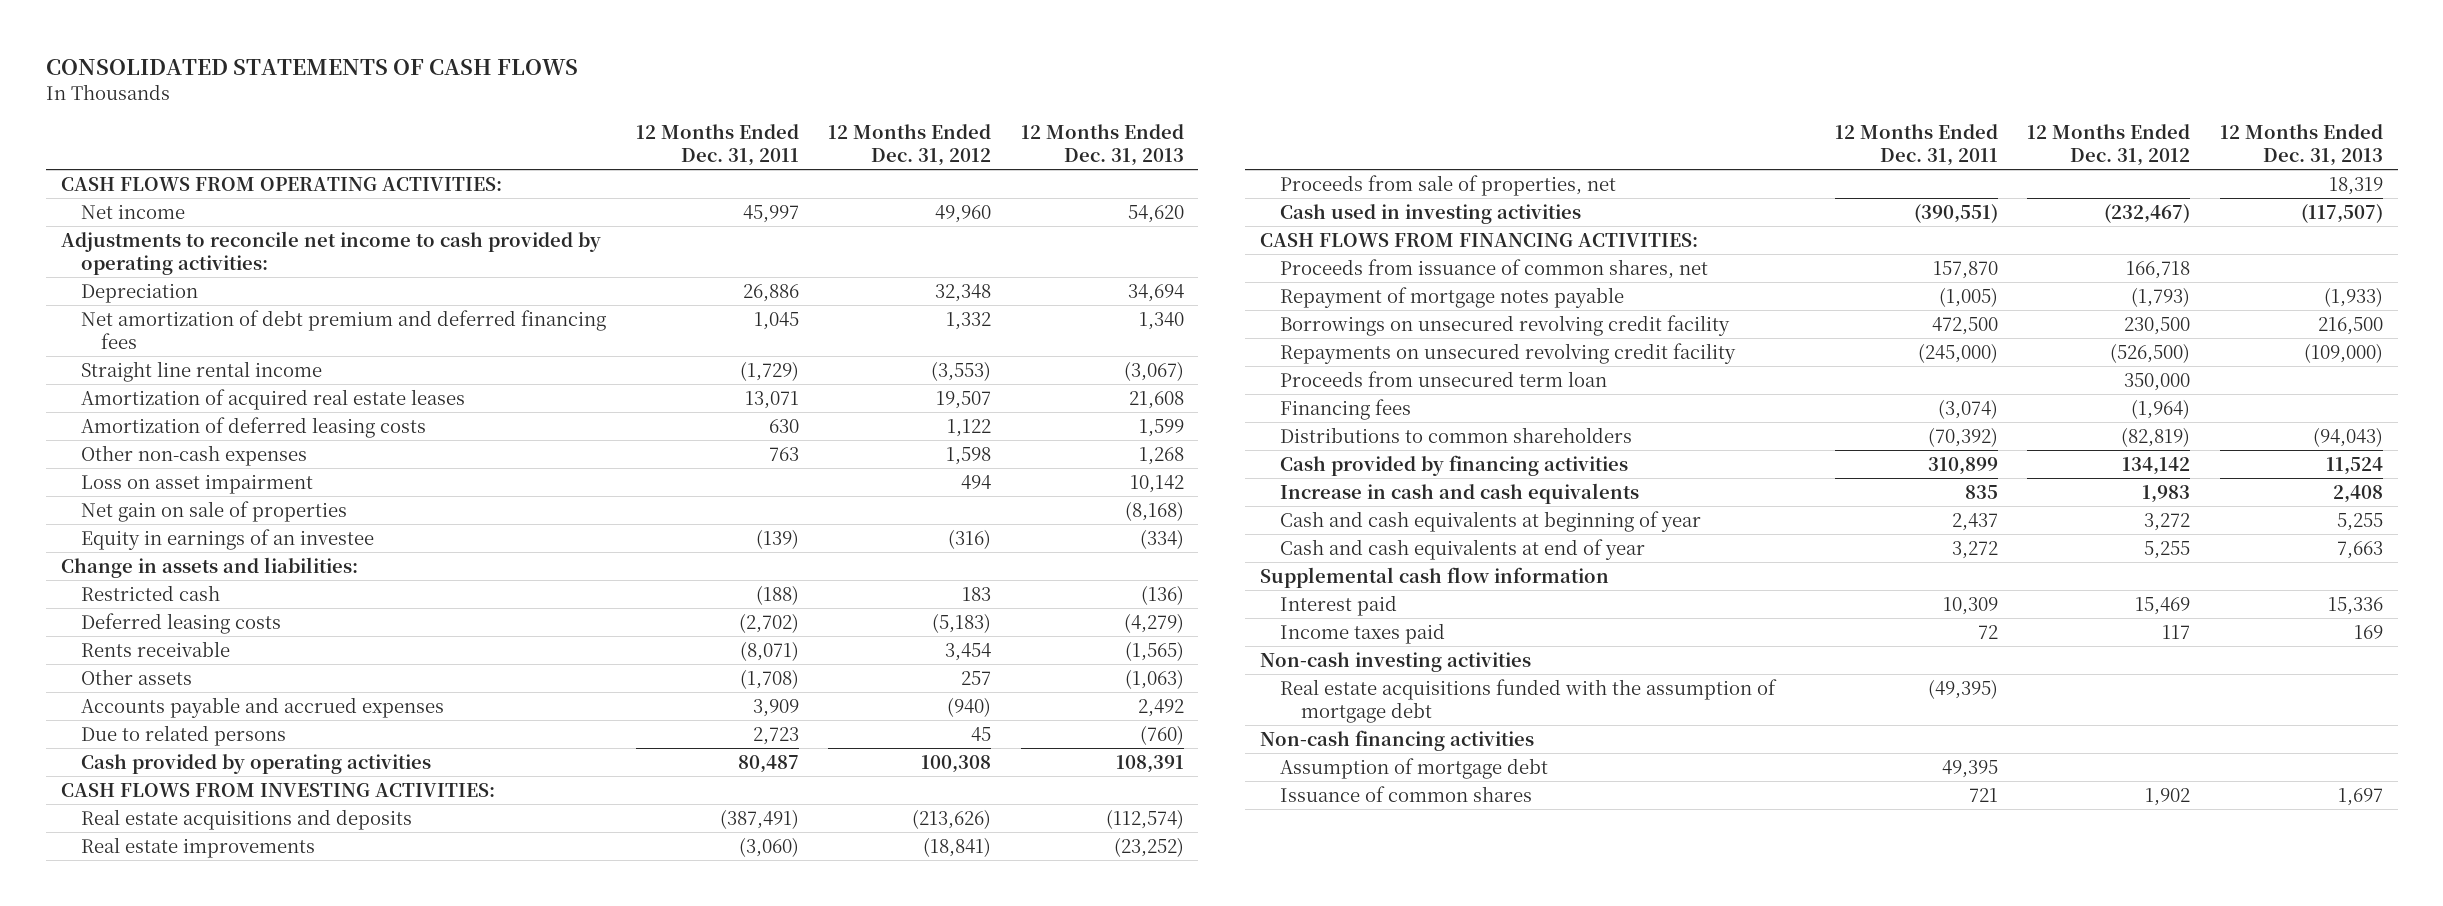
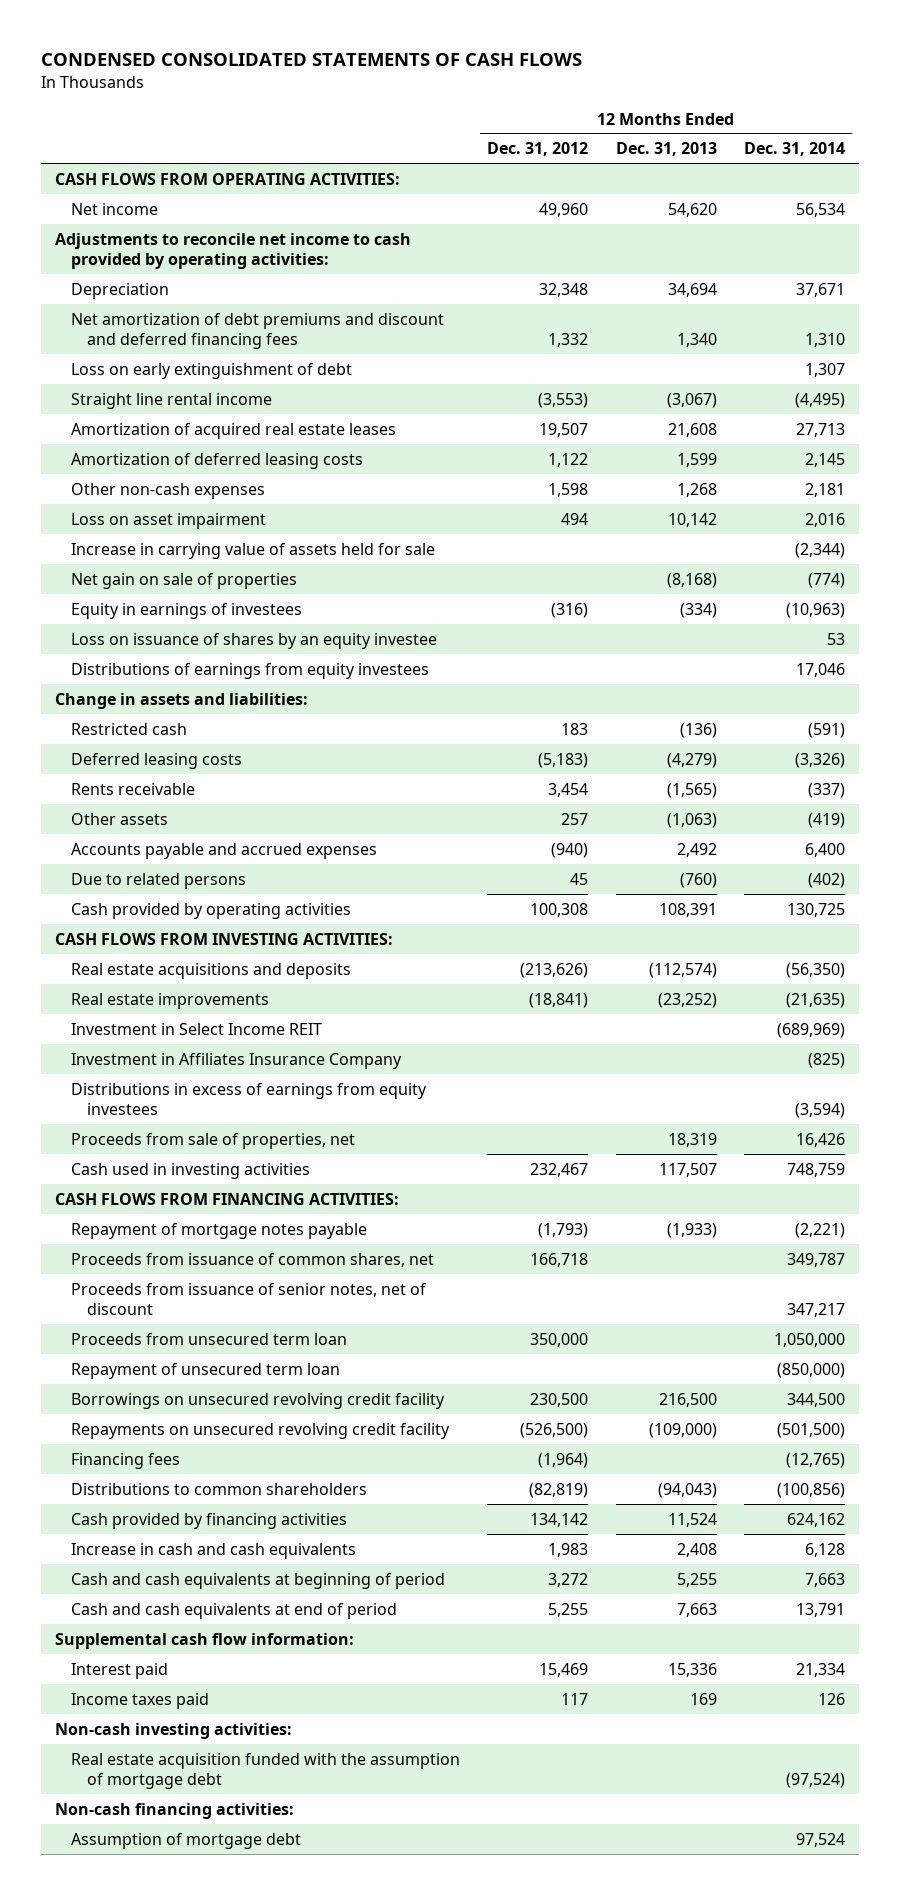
- CONSOLIDATED STATEMENTS OF CASH FLOWS
+ CONDENSED CONSOLIDATED STATEMENTS OF CASH FLOWS
- | 12 Months Ended Dec. 31, 2011 | 12 Months Ended Dec. 31, 2012 | 12 Months Ended Dec. 31, 2013
+ | 12 Months Ended Dec. 31, 2012 | 12 Months Ended Dec. 31, 2013 | 12 Months Ended Dec. 31, 2014
- Net amortization of debt premium and deferred financing fees | 1,045 | 1,332 | 1,340
+ Net amortization of debt premiums and discount and deferred financing fees | 1,332 | 1,340 | 1,310
+ Loss on early extinguishment of debt | | | 1,307
+ Increase in carrying value of assets held for sale | | | (2,344)
- Equity in earnings of an investee | (139) | (316) | (334)
+ Equity in earnings of investees | (316) | (334) | (10,963)
+ Loss on issuance of shares by an equity investee | | | 53
+ Distributions of earnings from equity investees | | | 17,046
+ Investment in Select Income REIT | | | (689,969)
+ Investment in Affiliates Insurance Company | | | (825)
+ Distributions in excess of earnings from equity investees | | | (3,594)
- Cash used in investing activities | (390,551) | (232,467) | (117,507)
+ Cash used in investing activities | 232,467 | 117,507 | 748,759
moved down: Proceeds from issuance of common shares, net | 166,718 | | 349,787
+ Proceeds from issuance of senior notes, net of discount | | | 347,217
moved up: Proceeds from unsecured term loan | 350,000 | | 1,050,000
+ Repayment of unsecured term loan | | | (850,000)
- Cash and cash equivalents at beginning of year | 2,437 | 3,272 | 5,255
- Cash and cash equivalents at end of year | 3,272 | 5,255 | 7,663
- Supplemental cash flow information
+ Cash and cash equivalents at beginning of period | 3,272 | 5,255 | 7,663
+ Cash and cash equivalents at end of period | 5,255 | 7,663 | 13,791
+ Supplemental cash flow information:
- Non-cash investing activities
- Real estate acquisitions funded with the assumption of mortgage debt | (49,395) | |
- Non-cash financing activities
+ Non-cash investing activities:
+ Real estate acquisition funded with the assumption of mortgage debt | | | (97,524)
+ Non-cash financing activities:
- Issuance of common shares | 721 | 1,902 | 1,697

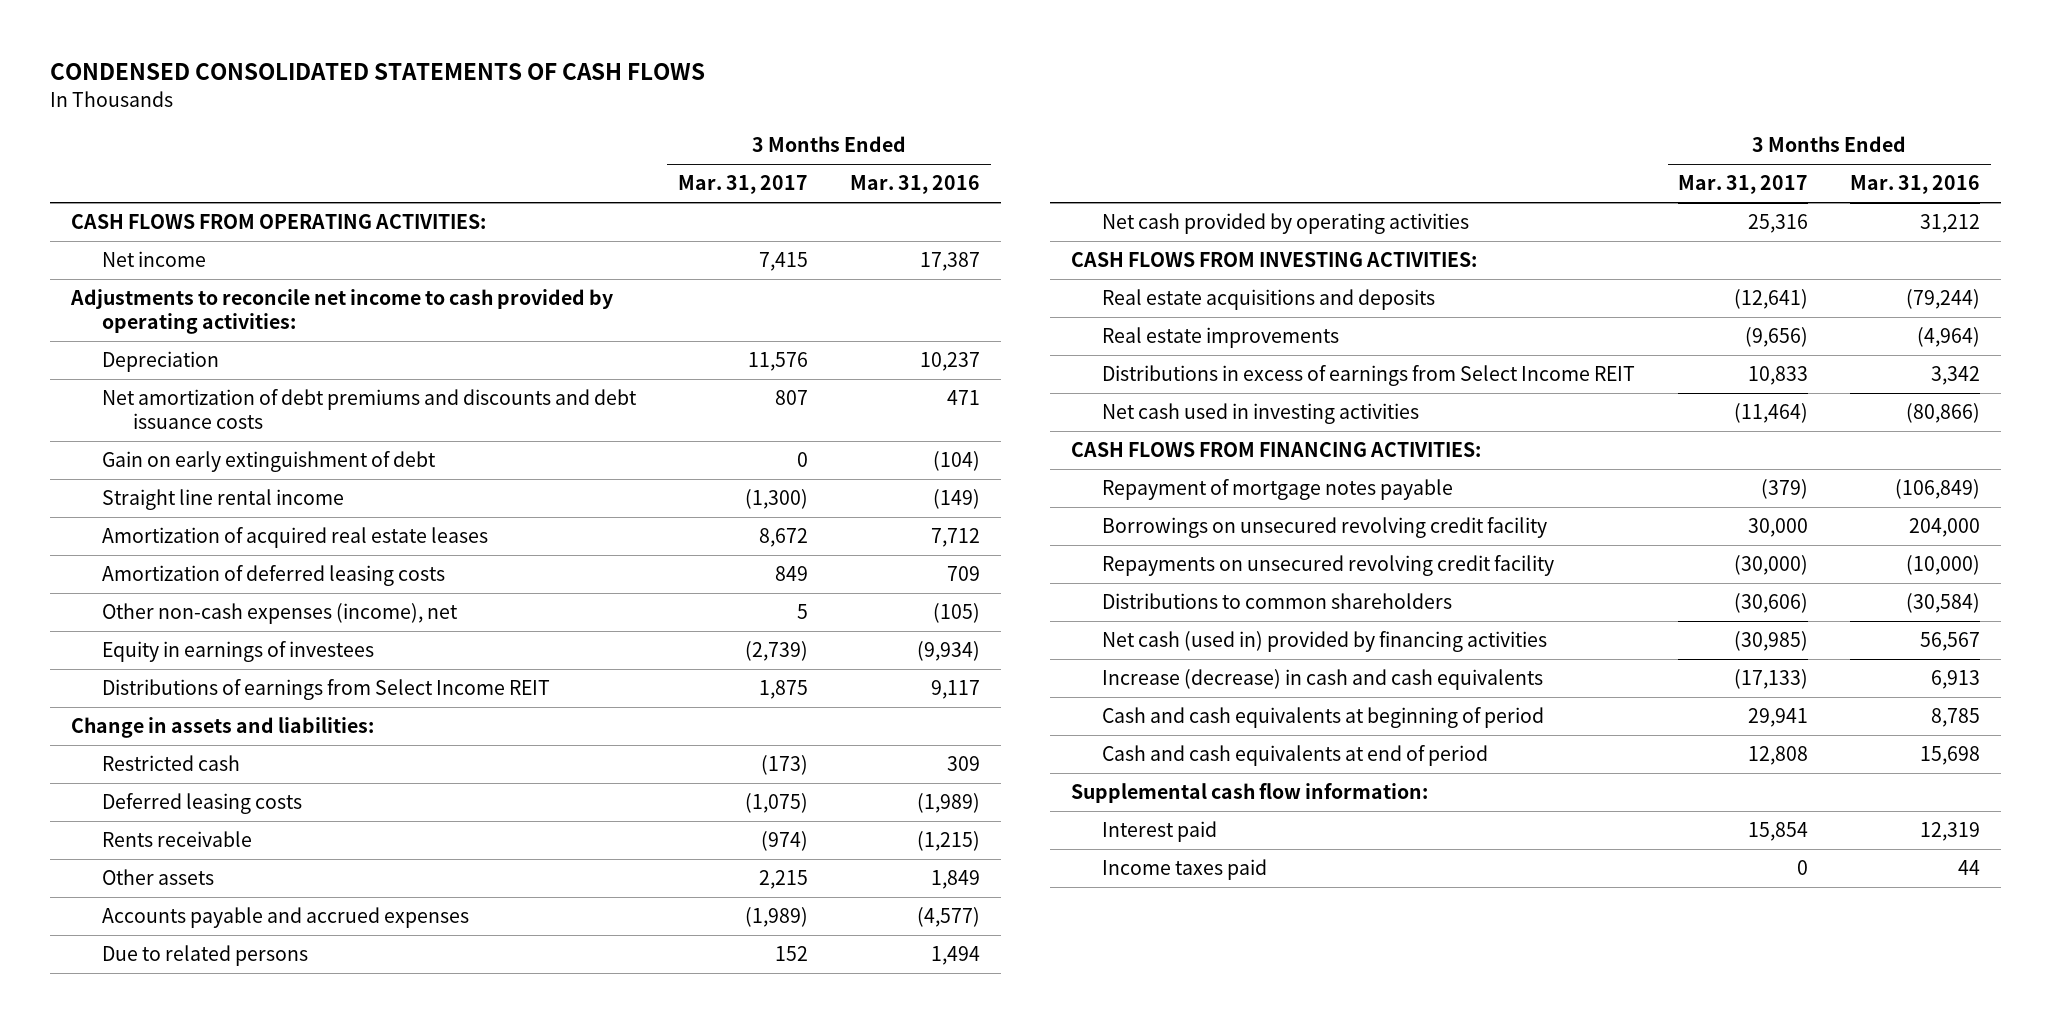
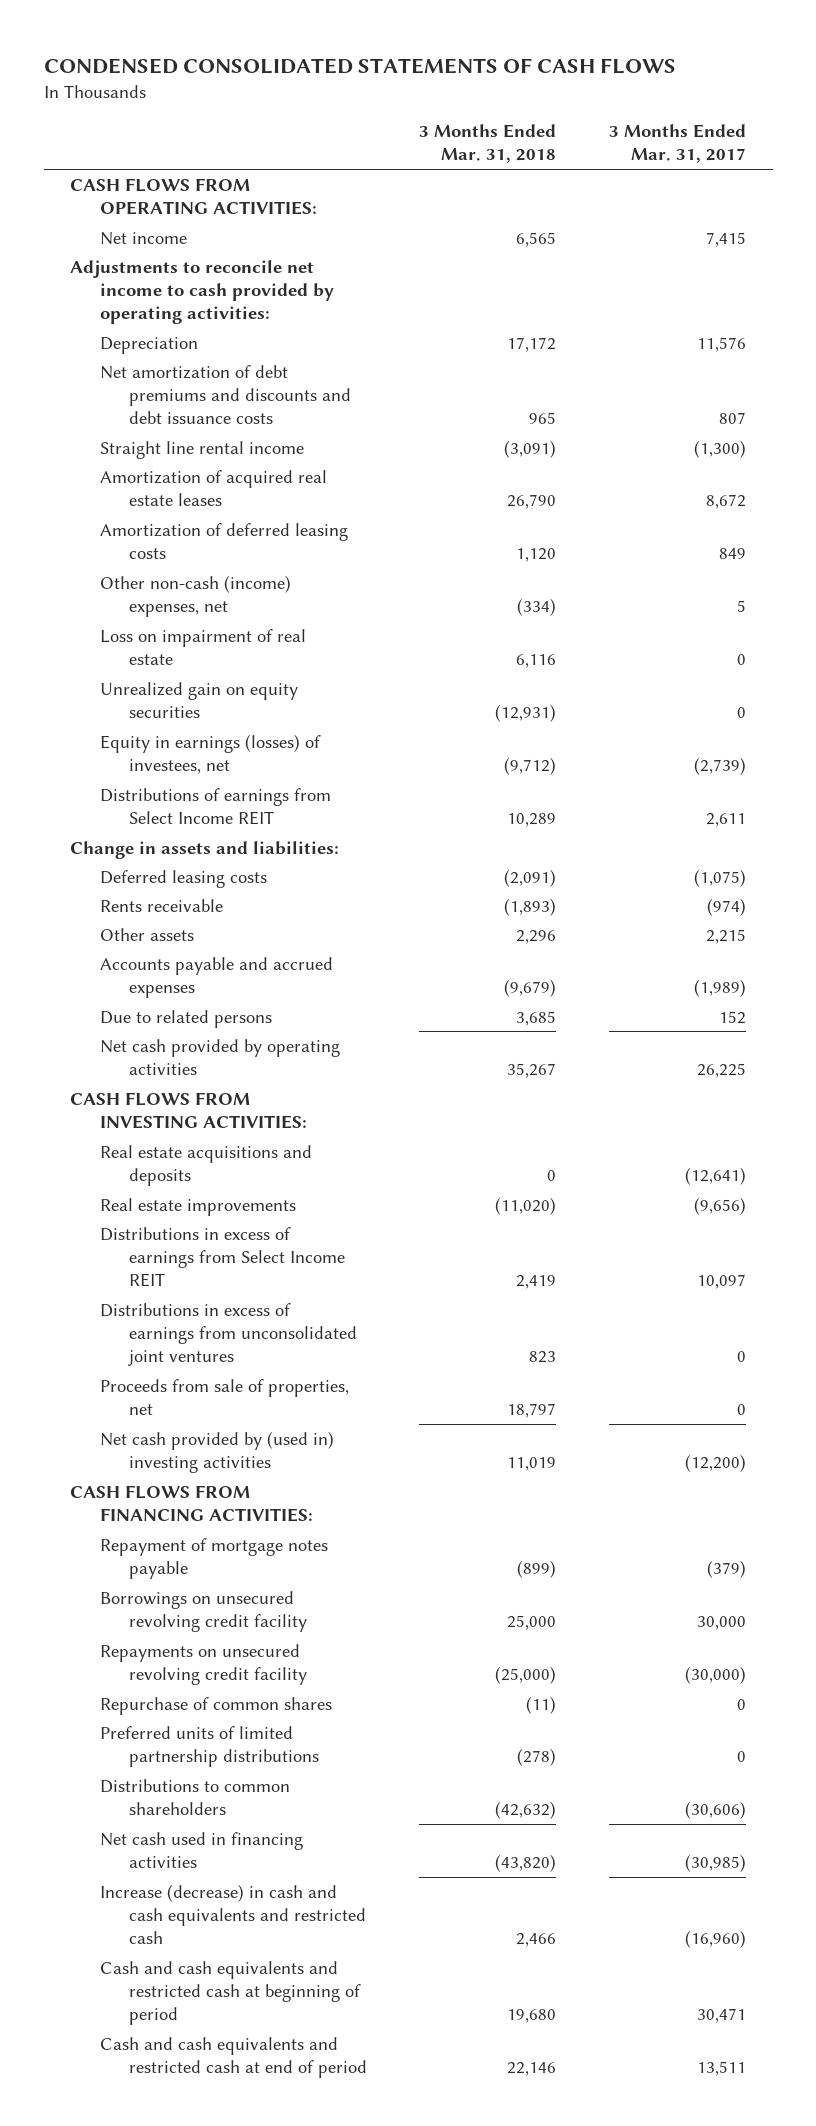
- | 3 Months Ended Mar. 31, 2017 | 3 Months Ended Mar. 31, 2016
+ | 3 Months Ended Mar. 31, 2018 | 3 Months Ended Mar. 31, 2017
- Gain on early extinguishment of debt | 0 | (104)
- Other non-cash expenses (income), net | 5 | (105)
- Equity in earnings of investees | (2,739) | (9,934)
- Distributions of earnings from Select Income REIT | 1,875 | 9,117
+ Other non-cash (income) expenses, net | (334) | 5
+ Loss on impairment of real estate | 6,116 | 0
+ Unrealized gain on equity securities | (12,931) | 0
+ Equity in earnings (losses) of investees, net | (9,712) | (2,739)
+ Distributions of earnings from Select Income REIT | 10,289 | 2,611
- Restricted cash | (173) | 309
- Net cash provided by operating activities | 25,316 | 31,212
+ Net cash provided by operating activities | 35,267 | 26,225
- Distributions in excess of earnings from Select Income REIT | 10,833 | 3,342
- Net cash used in investing activities | (11,464) | (80,866)
+ Distributions in excess of earnings from Select Income REIT | 2,419 | 10,097
+ Distributions in excess of earnings from unconsolidated joint ventures | 823 | 0
+ Proceeds from sale of properties, net | 18,797 | 0
+ Net cash provided by (used in) investing activities | 11,019 | (12,200)
+ Repurchase of common shares | (11) | 0
+ Preferred units of limited partnership distributions | (278) | 0
- Net cash (used in) provided by financing activities | (30,985) | 56,567
- Increase (decrease) in cash and cash equivalents | (17,133) | 6,913
- Cash and cash equivalents at beginning of period | 29,941 | 8,785
- Cash and cash equivalents at end of period | 12,808 | 15,698
- Supplemental cash flow information:
- Interest paid | 15,854 | 12,319
- Income taxes paid | 0 | 44
+ Net cash used in financing activities | (43,820) | (30,985)
+ Increase (decrease) in cash and cash equivalents and restricted cash | 2,466 | (16,960)
+ Cash and cash equivalents and restricted cash at beginning of period | 19,680 | 30,471
+ Cash and cash equivalents and restricted cash at end of period | 22,146 | 13,511

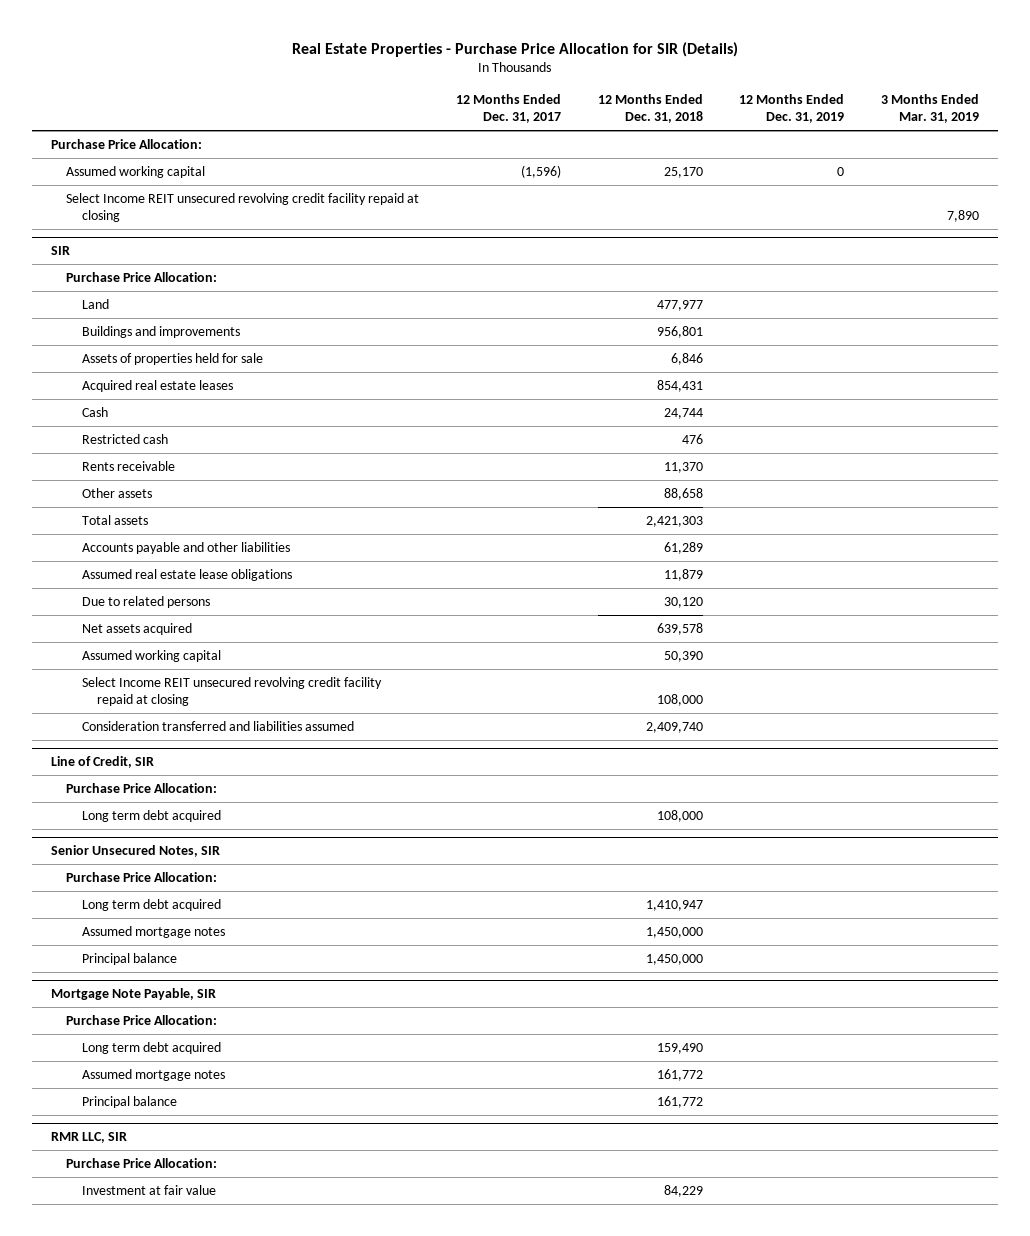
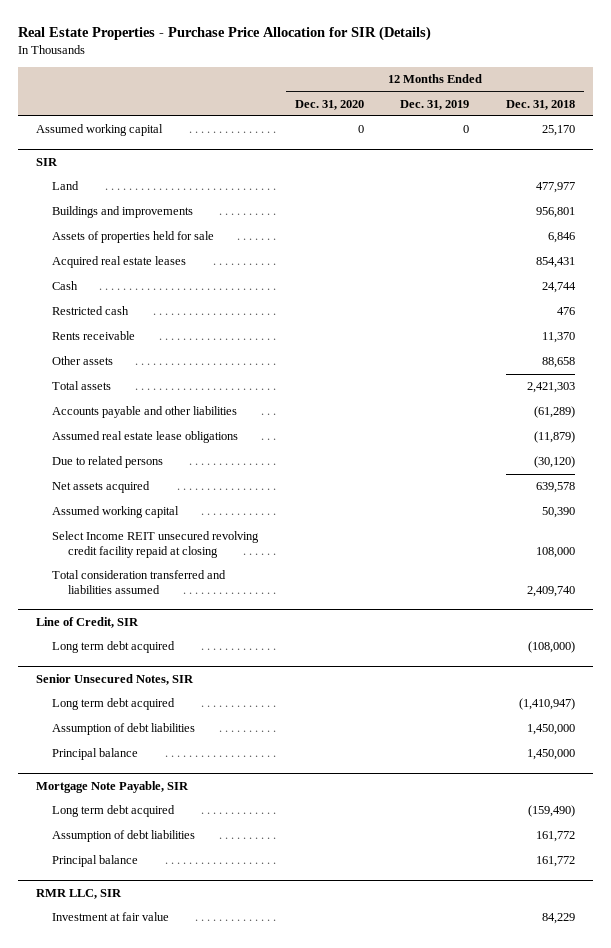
- | 12 Months Ended Dec. 31, 2017 | 12 Months Ended Dec. 31, 2018 | 12 Months Ended Dec. 31, 2019 | 3 Months Ended Mar. 31, 2019
+ | 12 Months Ended Dec. 31, 2020 | 12 Months Ended Dec. 31, 2019 | 12 Months Ended Dec. 31, 2018
- Purchase Price Allocation:
- Select Income REIT unsecured revolving credit facility repaid at closing | | | | 7,890
@ SIR
- Purchase Price Allocation:
- Accounts payable and other liabilities | | 61,289 | |
- Assumed real estate lease obligations | | 11,879 | |
- Due to related persons | | 30,120 | |
+ Accounts payable and other liabilities | | | (61,289)
+ Assumed real estate lease obligations | | | (11,879)
+ Due to related persons | | | (30,120)
- Consideration transferred and liabilities assumed | | 2,409,740 | |
+ Total consideration transferred and liabilities assumed | | | 2,409,740
@ Line of Credit, SIR
- Purchase Price Allocation:
- Long term debt acquired | | 108,000 | |
+ Long term debt acquired | | | (108,000)
@ Senior Unsecured Notes, SIR
- Purchase Price Allocation:
- Long term debt acquired | | 1,410,947 | |
- Assumed mortgage notes | | 1,450,000 | |
+ Long term debt acquired | | | (1,410,947)
+ Assumption of debt liabilities | | | 1,450,000
@ Mortgage Note Payable, SIR
- Purchase Price Allocation:
- Long term debt acquired | | 159,490 | |
- Assumed mortgage notes | | 161,772 | |
+ Long term debt acquired | | | (159,490)
+ Assumption of debt liabilities | | | 161,772
@ RMR LLC, SIR
- Purchase Price Allocation:

